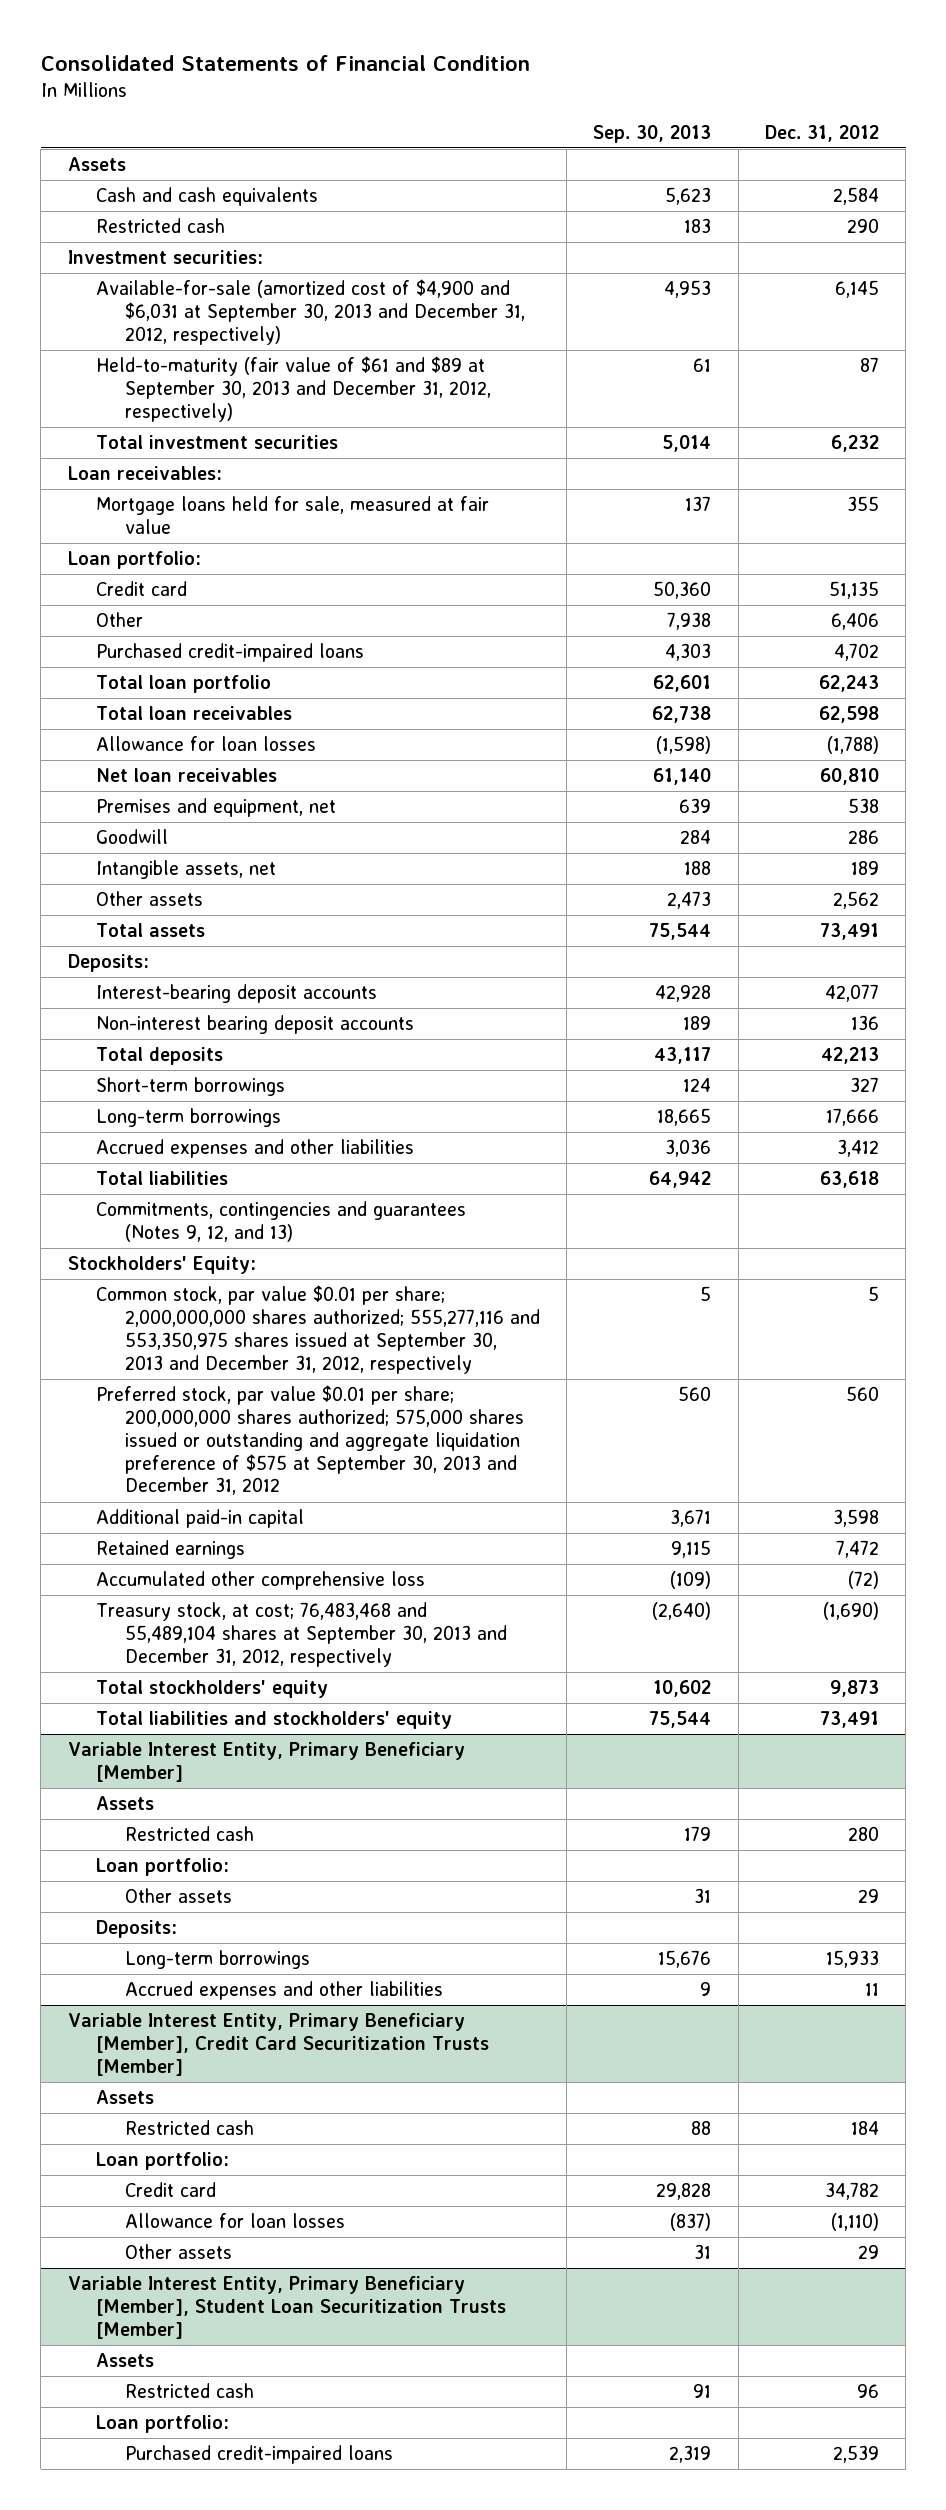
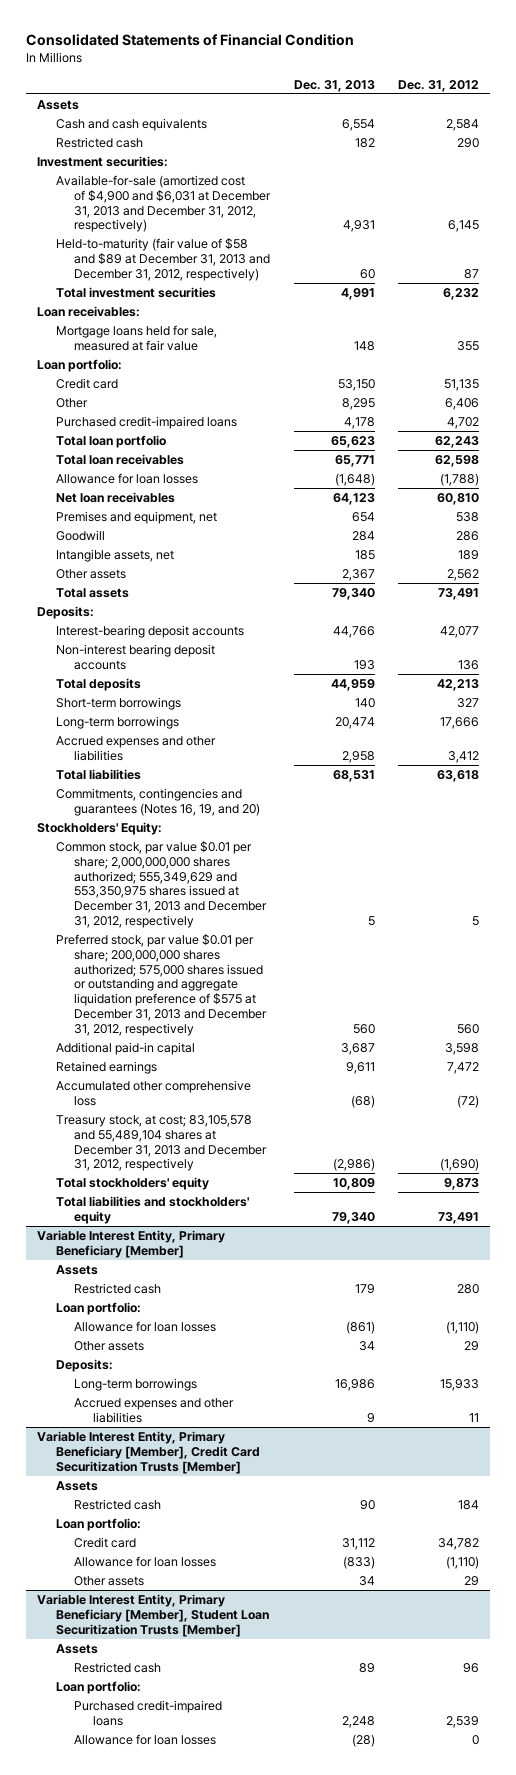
- | Sep. 30, 2013 | Dec. 31, 2012
+ | Dec. 31, 2013 | Dec. 31, 2012
- Available-for-sale (amortized cost of $4,900 and $6,031 at September 30, 2013 and December 31, 2012, respectively) | 4,953 | 6,145
- Held-to-maturity (fair value of $61 and $89 at September 30, 2013 and December 31, 2012, respectively) | 61 | 87
+ Available-for-sale (amortized cost of $4,900 and $6,031 at December 31, 2013 and December 31, 2012, respectively) | 4,931 | 6,145
+ Held-to-maturity (fair value of $58 and $89 at December 31, 2013 and December 31, 2012, respectively) | 60 | 87
- Commitments, contingencies and guarantees (Notes 9, 12, and 13)
+ Commitments, contingencies and guarantees (Notes 16, 19, and 20)
- Common stock, par value $0.01 per share; 2,000,000,000 shares authorized; 555,277,116 and 553,350,975 shares issued at September 30, 2013 and December 31, 2012, respectively | 5 | 5
- Preferred stock, par value $0.01 per share; 200,000,000 shares authorized; 575,000 shares issued or outstanding and aggregate liquidation preference of $575 at September 30, 2013 and December 31, 2012 | 560 | 560
+ Common stock, par value $0.01 per share; 2,000,000,000 shares authorized; 555,349,629 and 553,350,975 shares issued at December 31, 2013 and December 31, 2012, respectively | 5 | 5
+ Preferred stock, par value $0.01 per share; 200,000,000 shares authorized; 575,000 shares issued or outstanding and aggregate liquidation preference of $575 at December 31, 2013 and December 31, 2012, respectively | 560 | 560
- Treasury stock, at cost; 76,483,468 and 55,489,104 shares at September 30, 2013 and December 31, 2012, respectively | (2,640) | (1,690)
+ Treasury stock, at cost; 83,105,578 and 55,489,104 shares at December 31, 2013 and December 31, 2012, respectively | (2,986) | (1,690)
@ Variable Interest Entity, Primary Beneficiary [Member]
+ Allowance for loan losses | (861) | (1,110)
@ Variable Interest Entity, Primary Beneficiary [Member], Student Loan Securitization Trusts [Member]
+ Allowance for loan losses | (28) | 0

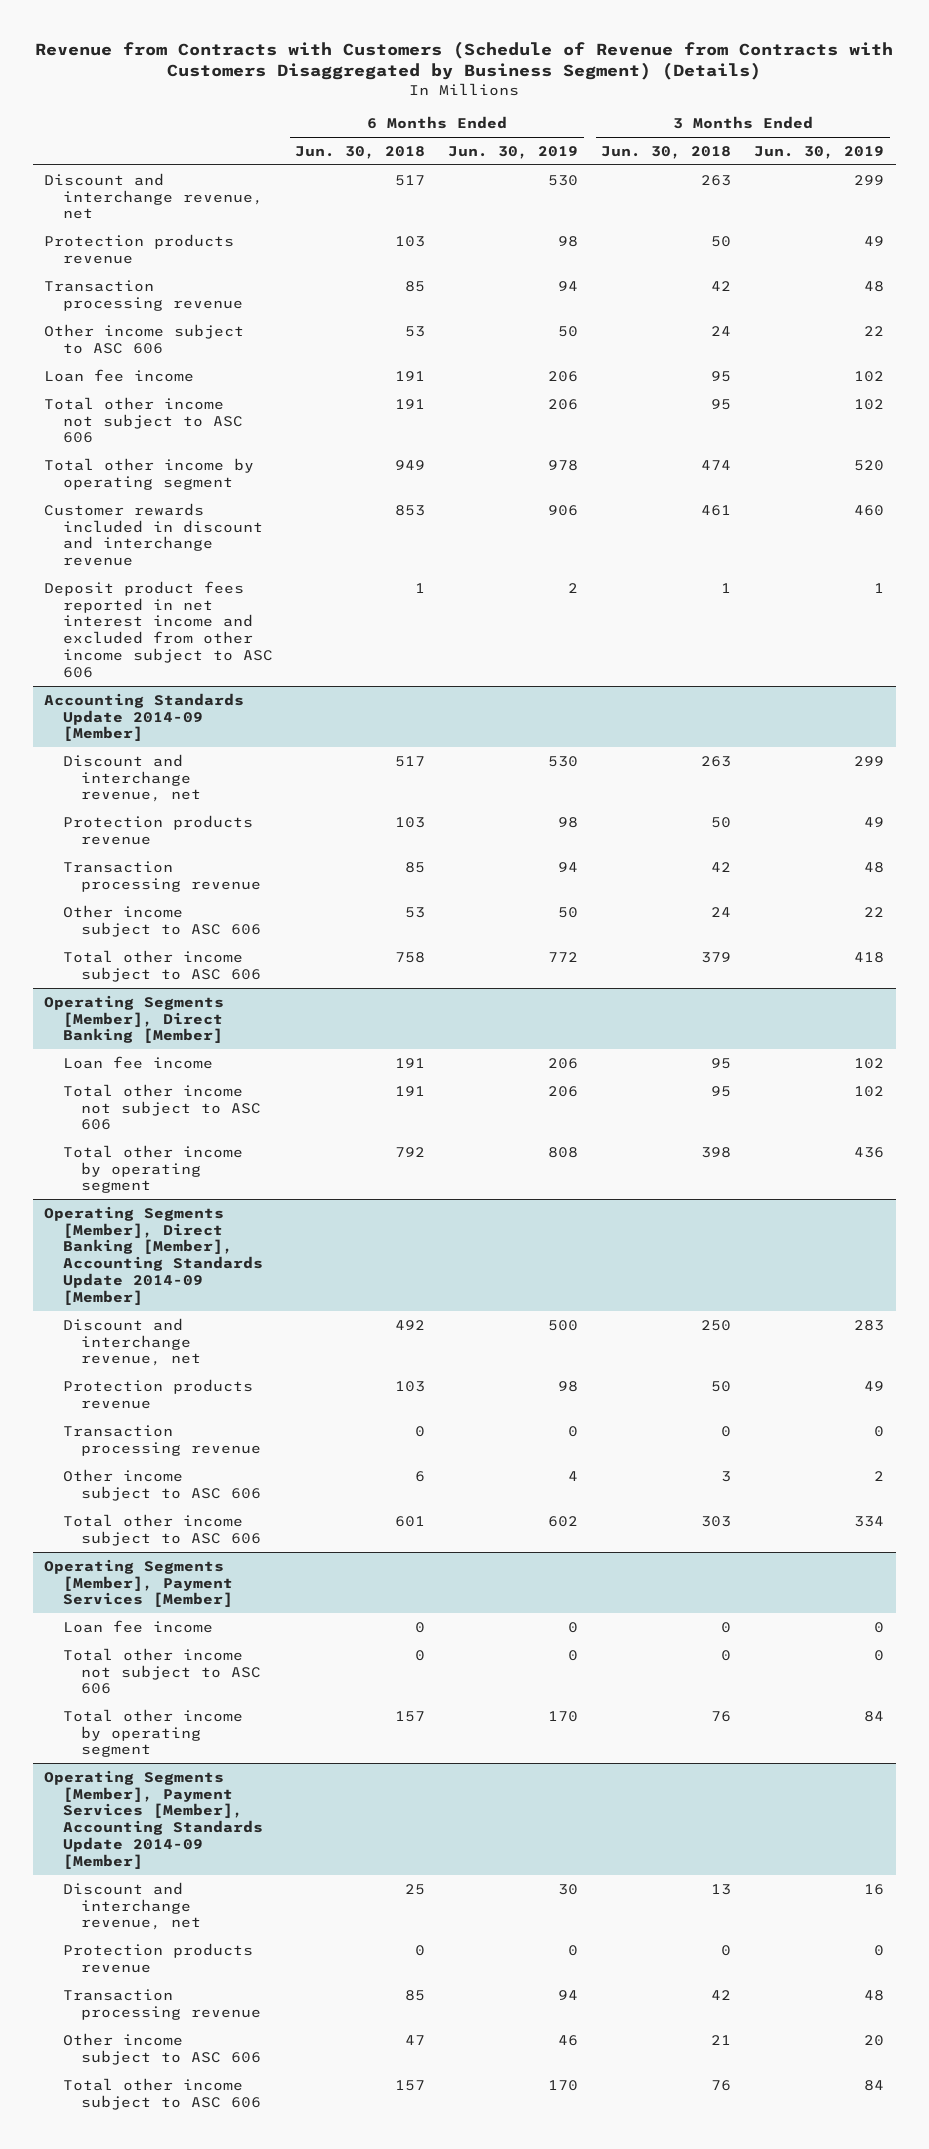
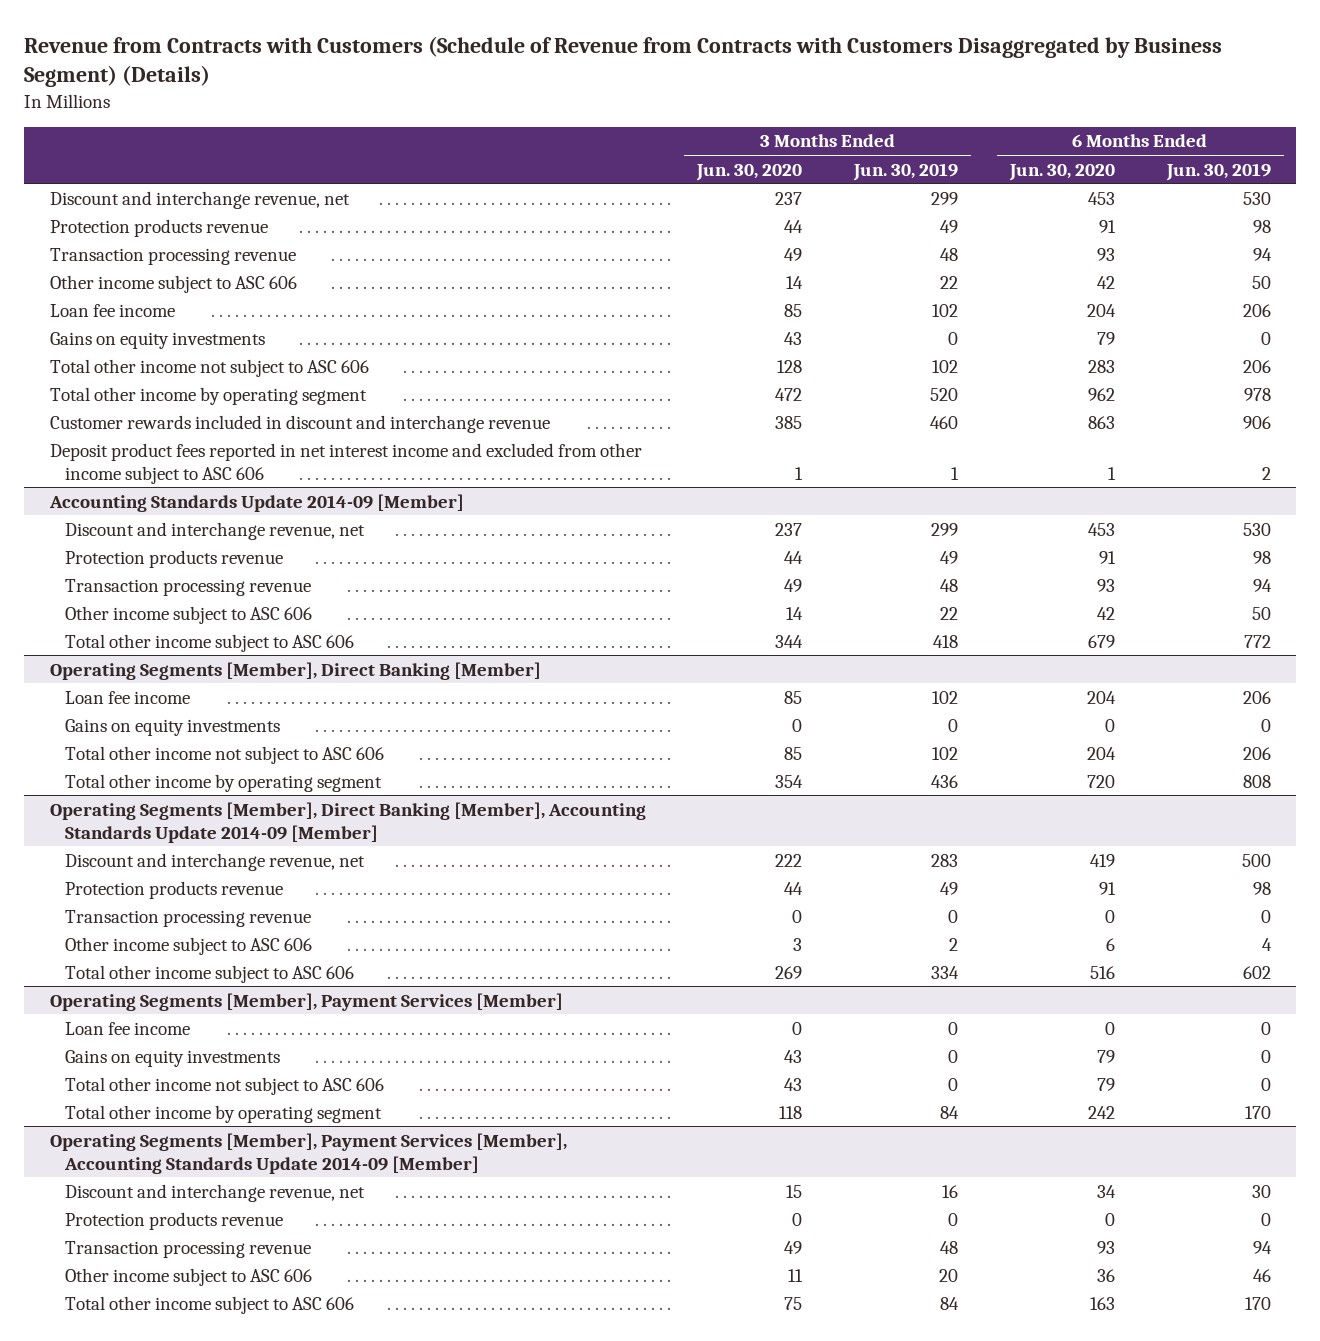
- | 6 Months Ended Jun. 30, 2018 | 6 Months Ended Jun. 30, 2019 | 3 Months Ended Jun. 30, 2018 | 3 Months Ended Jun. 30, 2019
+ | 3 Months Ended Jun. 30, 2020 | 3 Months Ended Jun. 30, 2019 | 6 Months Ended Jun. 30, 2020 | 6 Months Ended Jun. 30, 2019
+ Gains on equity investments | 43 | 0 | 79 | 0
@ Operating Segments [Member], Direct Banking [Member]
+ Gains on equity investments | 0 | 0 | 0 | 0
@ Operating Segments [Member], Payment Services [Member]
+ Gains on equity investments | 43 | 0 | 79 | 0

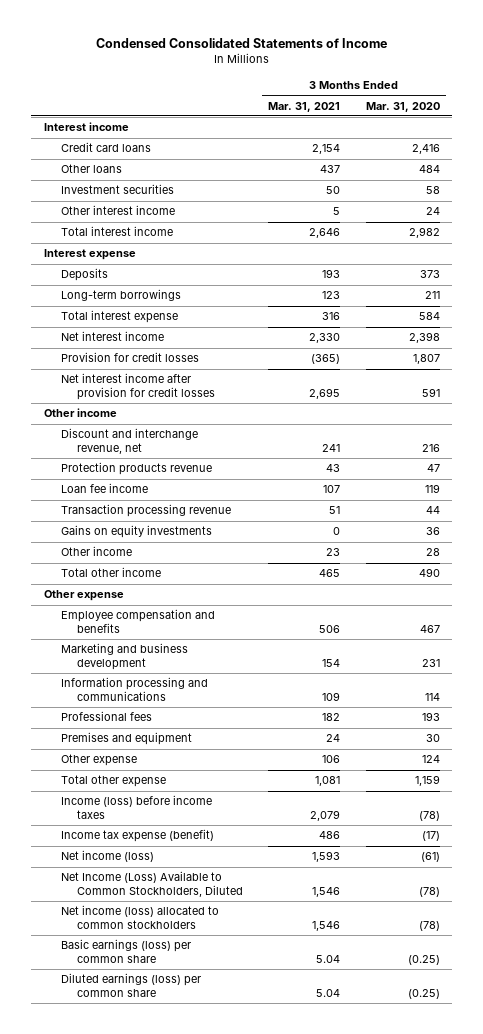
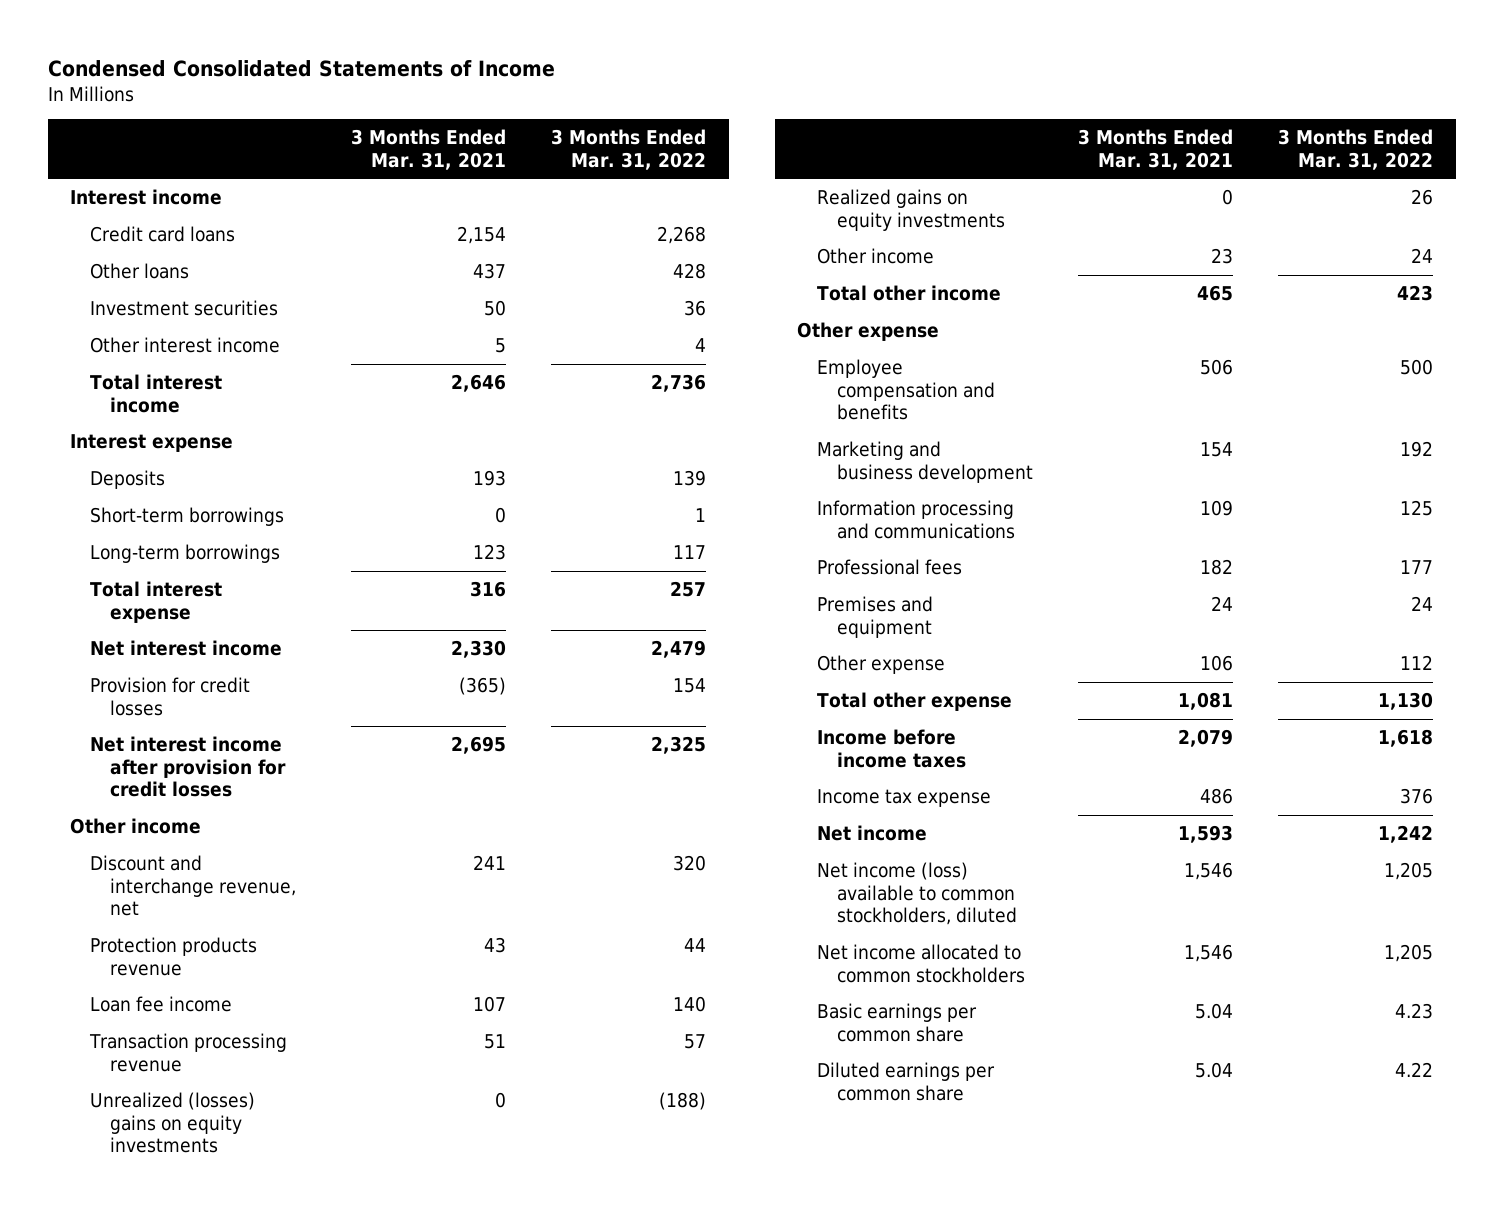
- | 3 Months Ended Mar. 31, 2021 | 3 Months Ended Mar. 31, 2020
+ | 3 Months Ended Mar. 31, 2021 | 3 Months Ended Mar. 31, 2022
+ Short-term borrowings | 0 | 1
- Gains on equity investments | 0 | 36
+ Unrealized (losses) gains on equity investments | 0 | (188)
+ Realized gains on equity investments | 0 | 26
- Income (loss) before income taxes | 2,079 | (78)
- Income tax expense (benefit) | 486 | (17)
- Net income (loss) | 1,593 | (61)
- Net Income (Loss) Available to Common Stockholders, Diluted | 1,546 | (78)
- Net income (loss) allocated to common stockholders | 1,546 | (78)
- Basic earnings (loss) per common share | 5.04 | (0.25)
- Diluted earnings (loss) per common share | 5.04 | (0.25)
+ Income before income taxes | 2,079 | 1,618
+ Income tax expense | 486 | 376
+ Net income | 1,593 | 1,242
+ Net income (loss) available to common stockholders, diluted | 1,546 | 1,205
+ Net income allocated to common stockholders | 1,546 | 1,205
+ Basic earnings per common share | 5.04 | 4.23
+ Diluted earnings per common share | 5.04 | 4.22

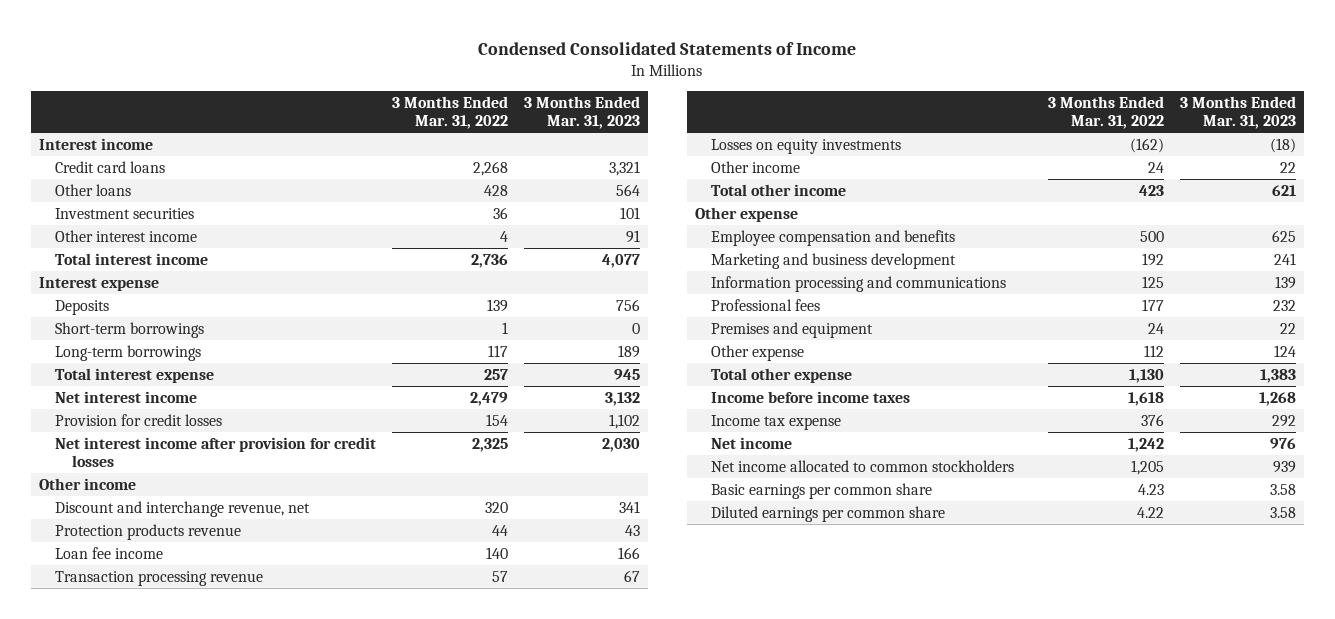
- | 3 Months Ended Mar. 31, 2021 | 3 Months Ended Mar. 31, 2022
+ | 3 Months Ended Mar. 31, 2022 | 3 Months Ended Mar. 31, 2023
- Unrealized (losses) gains on equity investments | 0 | (188)
- Realized gains on equity investments | 0 | 26
+ Losses on equity investments | (162) | (18)
- Net income (loss) available to common stockholders, diluted | 1,546 | 1,205

